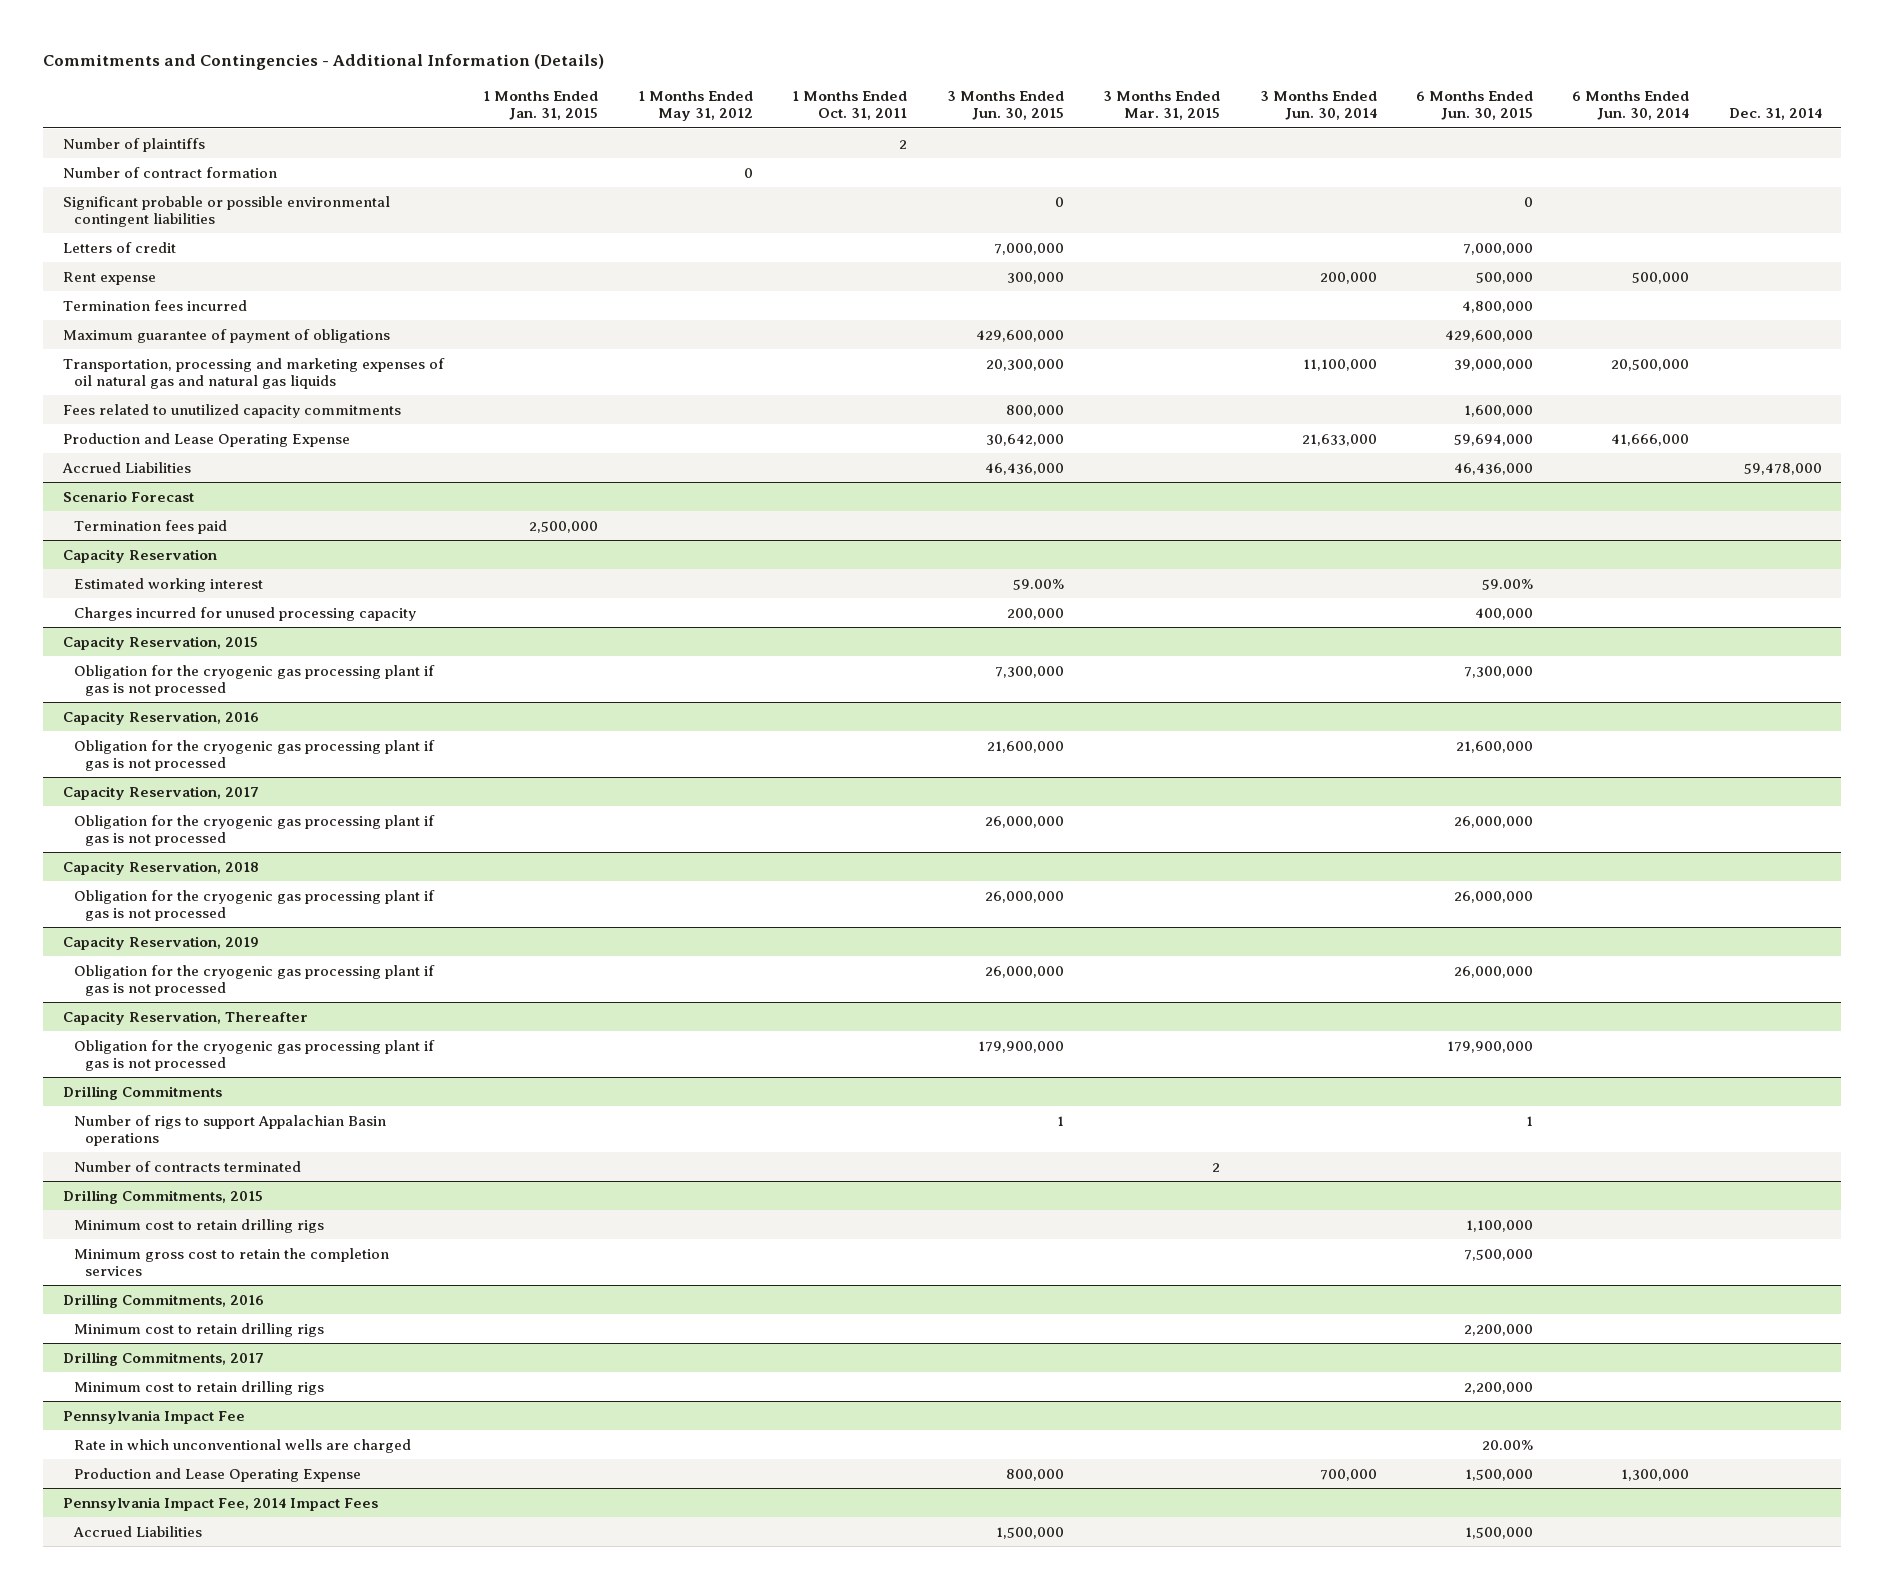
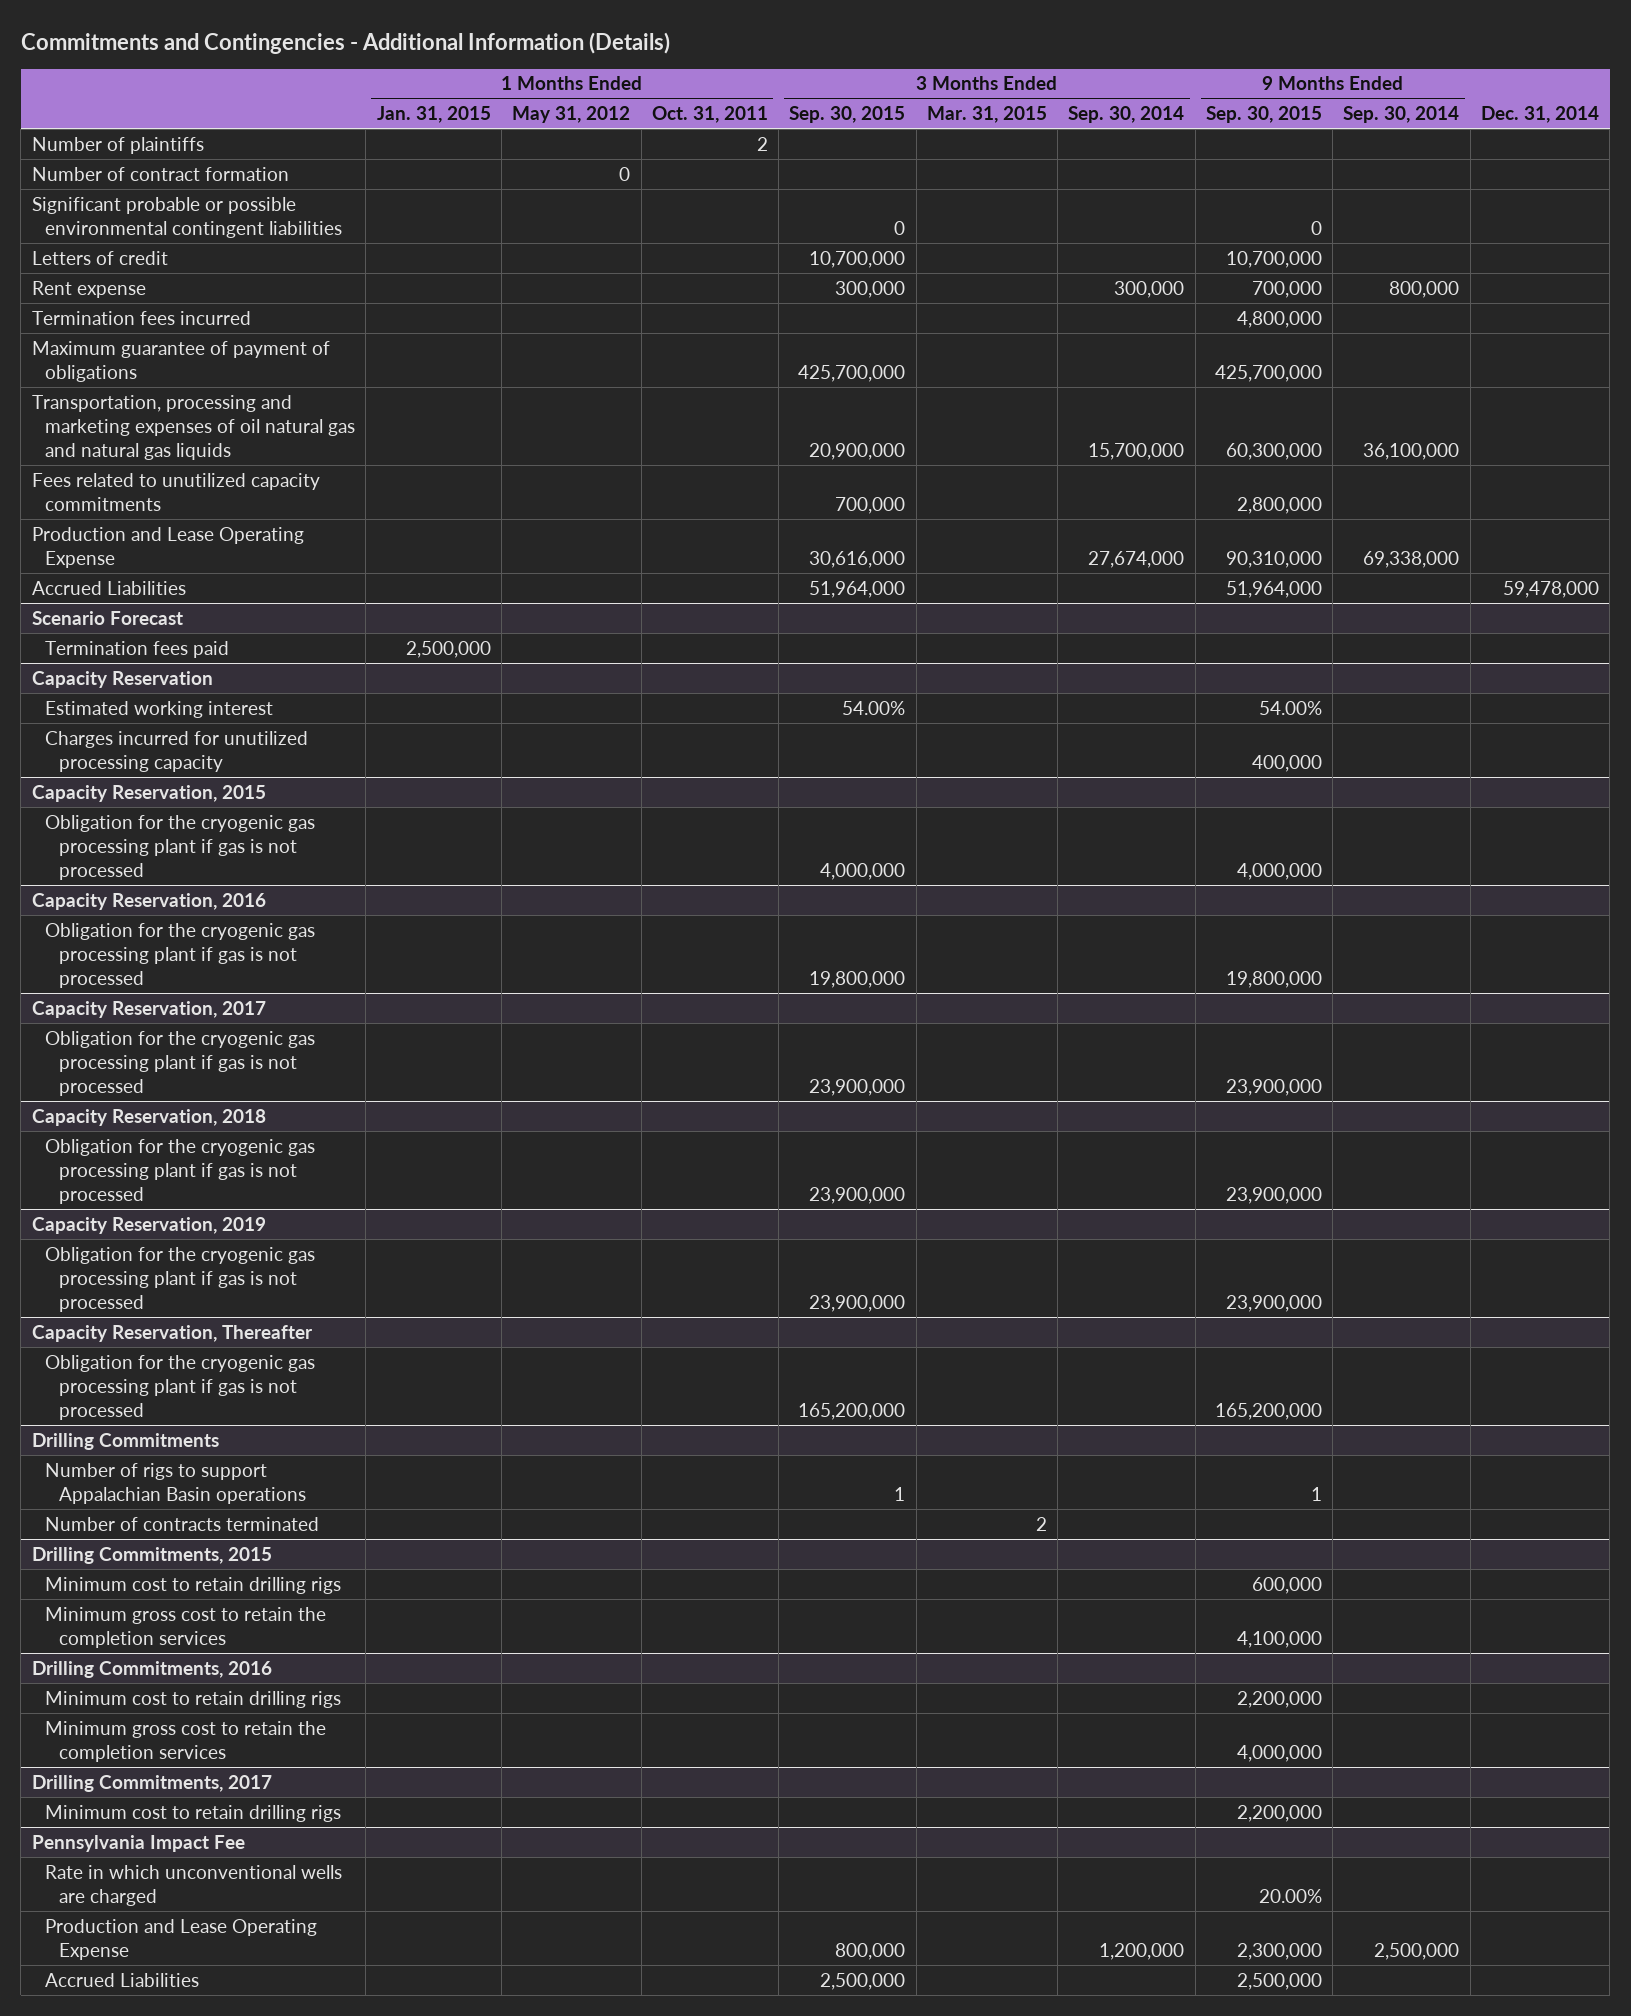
- | 1 Months Ended Jan. 31, 2015 | 1 Months Ended May 31, 2012 | 1 Months Ended Oct. 31, 2011 | 3 Months Ended Jun. 30, 2015 | 3 Months Ended Mar. 31, 2015 | 3 Months Ended Jun. 30, 2014 | 6 Months Ended Jun. 30, 2015 | 6 Months Ended Jun. 30, 2014 | Dec. 31, 2014
+ | 1 Months Ended Jan. 31, 2015 | 1 Months Ended May 31, 2012 | 1 Months Ended Oct. 31, 2011 | 3 Months Ended Sep. 30, 2015 | 3 Months Ended Mar. 31, 2015 | 3 Months Ended Sep. 30, 2014 | 9 Months Ended Sep. 30, 2015 | 9 Months Ended Sep. 30, 2014 | Dec. 31, 2014
@ Capacity Reservation
- Charges incurred for unused processing capacity | | | | 200,000 | | | 400,000 | |
+ Charges incurred for unutilized processing capacity | | | | | | | 400,000 | |
@ Drilling Commitments, 2016
+ Minimum gross cost to retain the completion services | | | | | | | 4,000,000 | |
- Pennsylvania Impact Fee, 2014 Impact Fees
- Accrued Liabilities | | | | 1,500,000 | | | 1,500,000 | |
@ Pennsylvania Impact Fee
+ Accrued Liabilities | | | | 2,500,000 | | | 2,500,000 | |

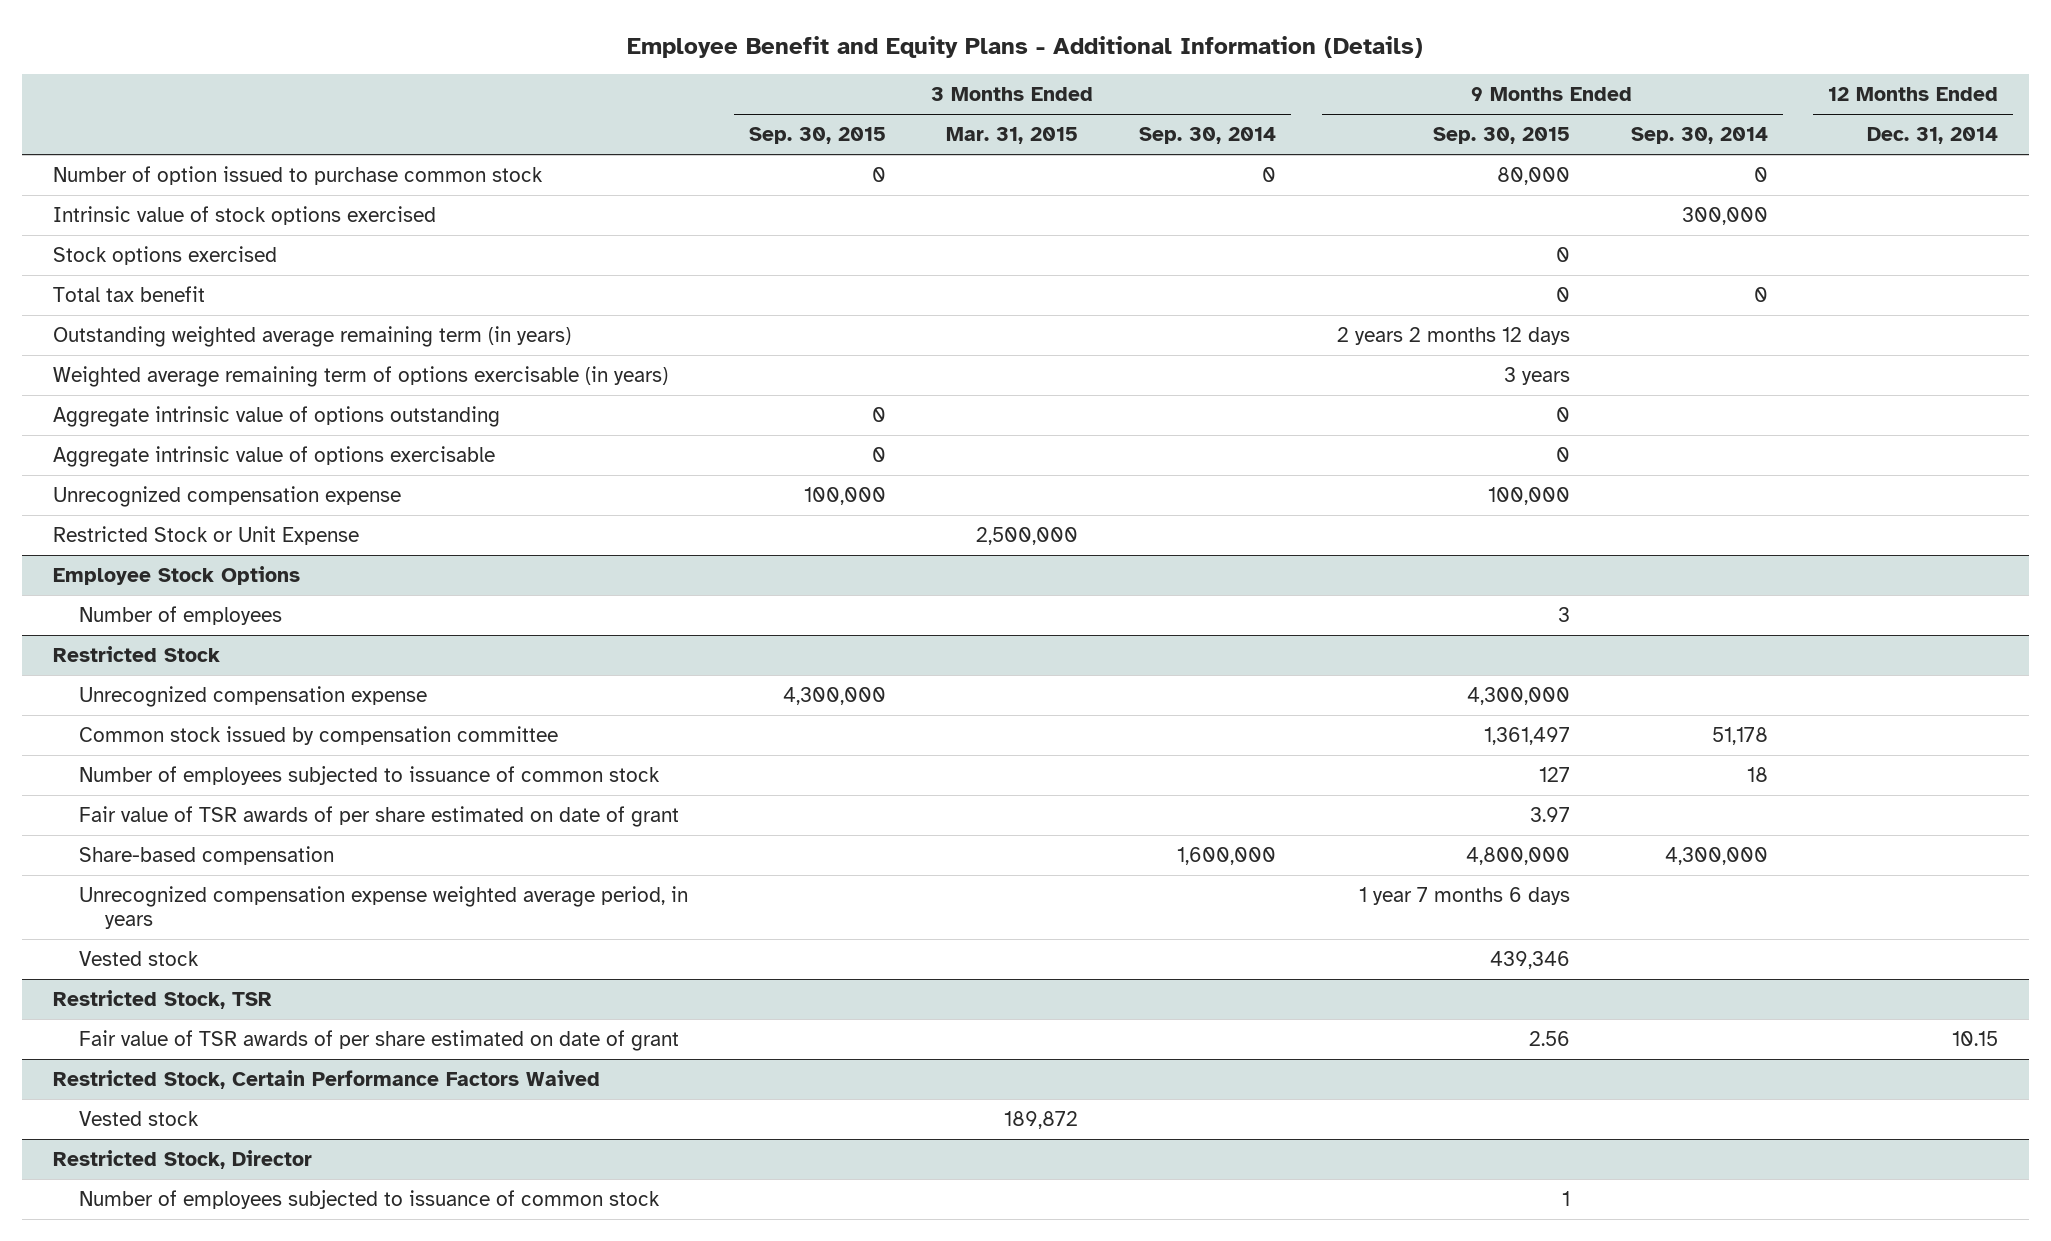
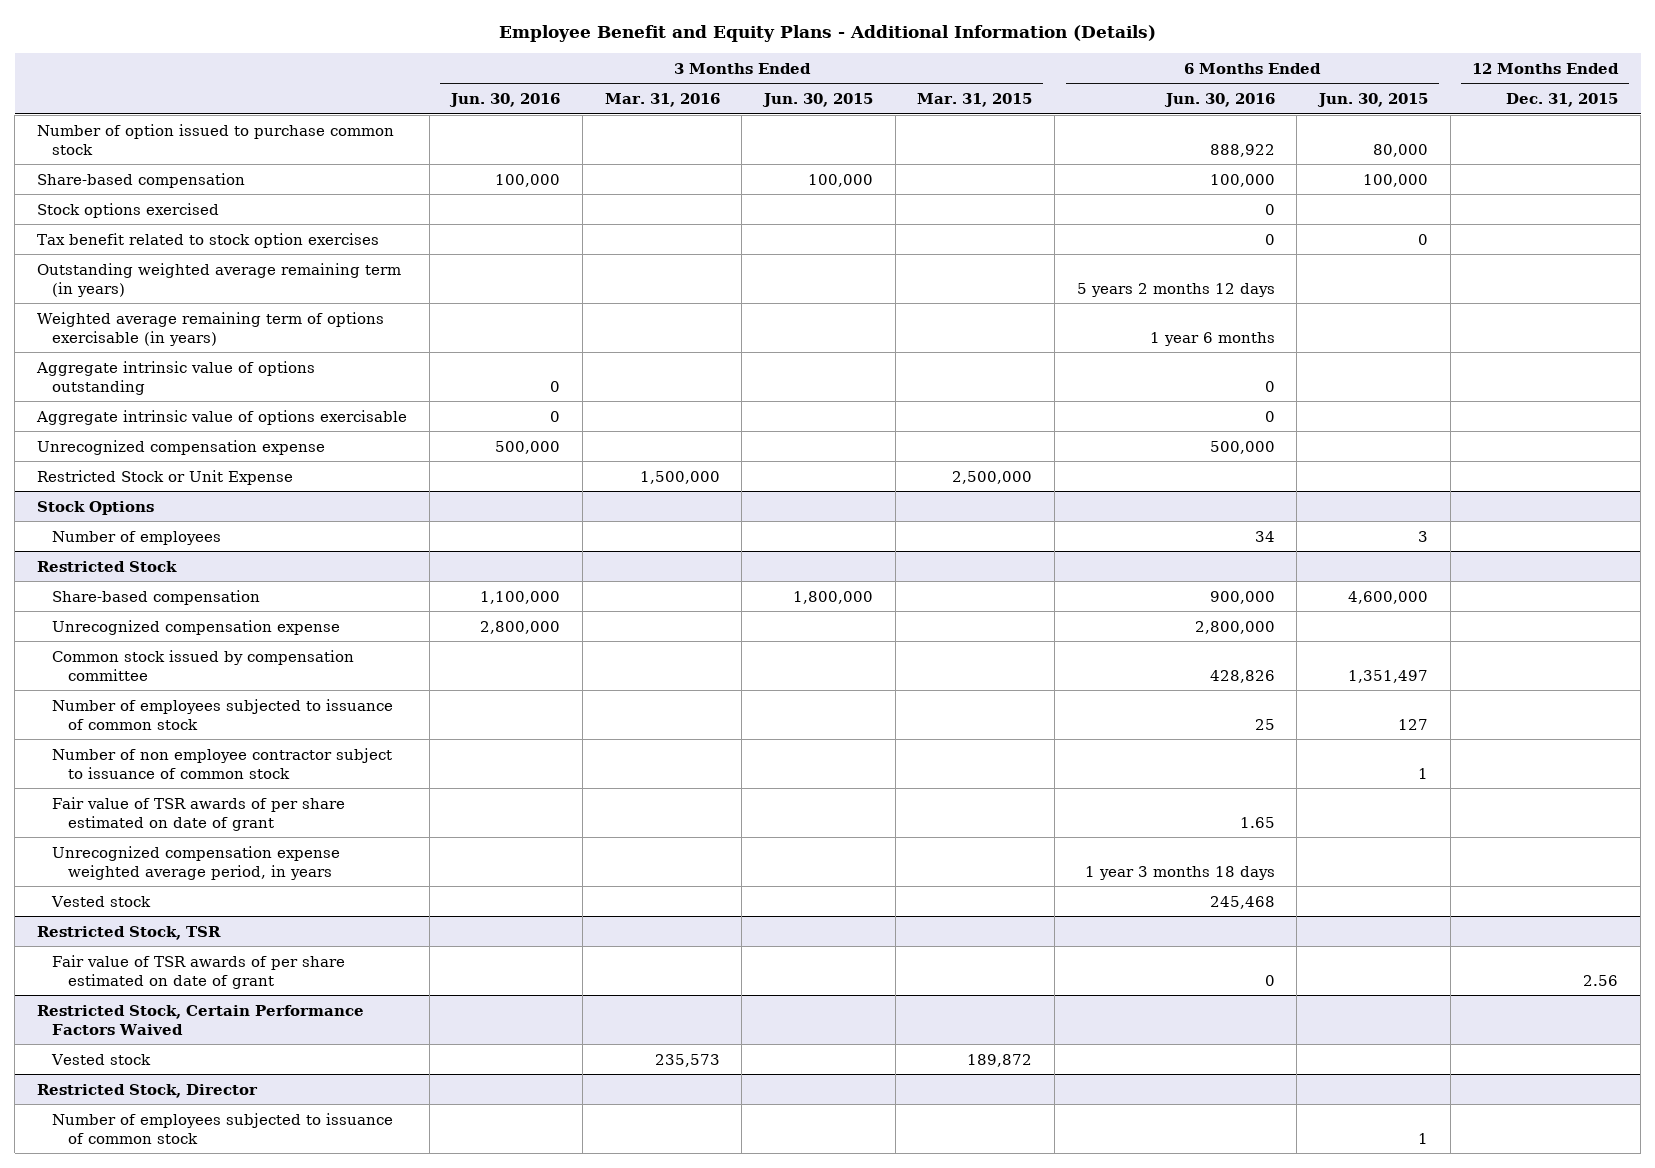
- | 3 Months Ended Sep. 30, 2015 | 3 Months Ended Mar. 31, 2015 | 3 Months Ended Sep. 30, 2014 | 9 Months Ended Sep. 30, 2015 | 9 Months Ended Sep. 30, 2014 | 12 Months Ended Dec. 31, 2014
+ | 3 Months Ended Jun. 30, 2016 | 3 Months Ended Mar. 31, 2016 | 3 Months Ended Jun. 30, 2015 | 3 Months Ended Mar. 31, 2015 | 6 Months Ended Jun. 30, 2016 | 6 Months Ended Jun. 30, 2015 | 12 Months Ended Dec. 31, 2015
- Intrinsic value of stock options exercised | | | | | 300,000 |
+ Share-based compensation | 100,000 | | 100,000 | | 100,000 | 100,000 |
- Total tax benefit | | | | 0 | 0 |
+ Tax benefit related to stock option exercises | | | | | 0 | 0 |
- Employee Stock Options
+ Stock Options
@ Restricted Stock
moved up: Share-based compensation | 1,100,000 | | 1,800,000 | | 900,000 | 4,600,000 |
+ Number of non employee contractor subject to issuance of common stock | | | | | | 1 |

